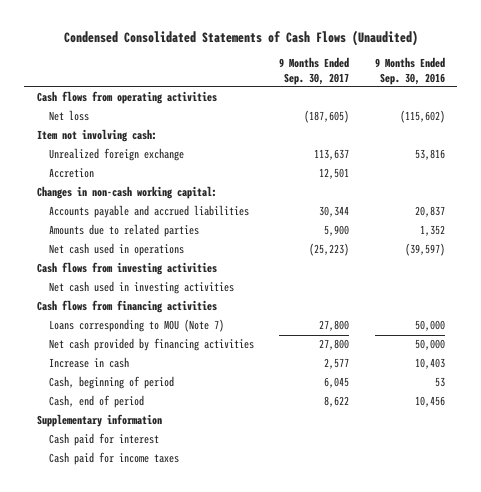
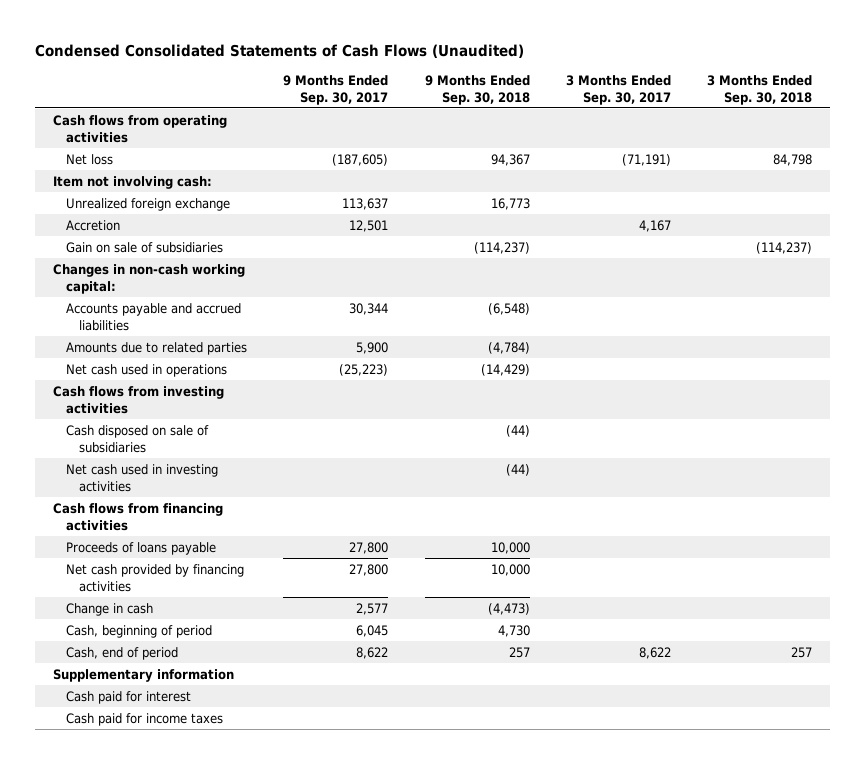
- | 9 Months Ended Sep. 30, 2017 | 9 Months Ended Sep. 30, 2016
+ | 9 Months Ended Sep. 30, 2017 | 9 Months Ended Sep. 30, 2018 | 3 Months Ended Sep. 30, 2017 | 3 Months Ended Sep. 30, 2018
+ Gain on sale of subsidiaries | | (114,237) | | (114,237)
+ Cash disposed on sale of subsidiaries | | (44) | |
- Loans corresponding to MOU (Note 7) | 27,800 | 50,000
+ Proceeds of loans payable | 27,800 | 10,000 | |
- Increase in cash | 2,577 | 10,403
+ Change in cash | 2,577 | (4,473) | |

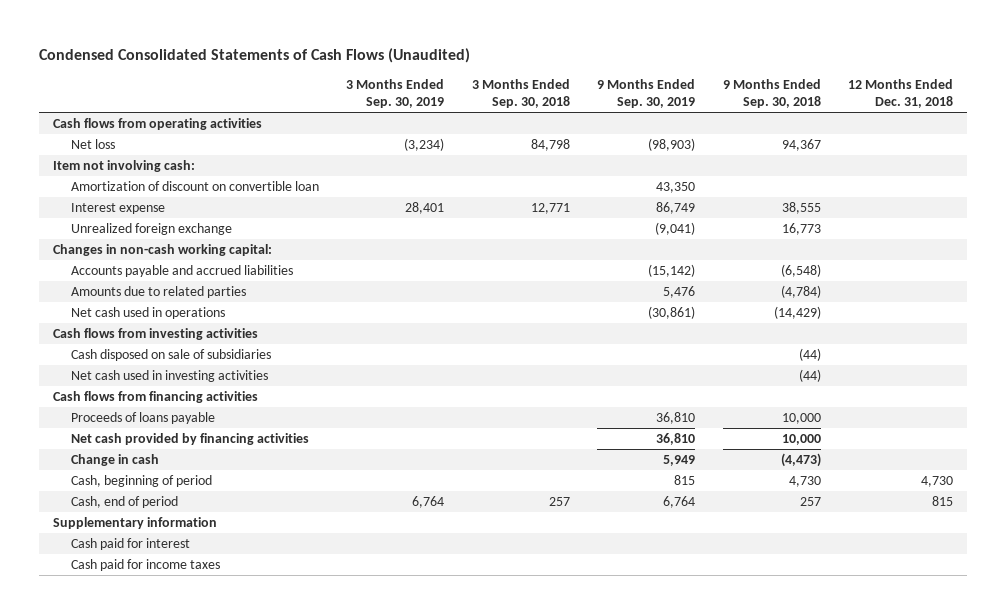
- | 9 Months Ended Sep. 30, 2017 | 9 Months Ended Sep. 30, 2018 | 3 Months Ended Sep. 30, 2017 | 3 Months Ended Sep. 30, 2018
+ | 3 Months Ended Sep. 30, 2019 | 3 Months Ended Sep. 30, 2018 | 9 Months Ended Sep. 30, 2019 | 9 Months Ended Sep. 30, 2018 | 12 Months Ended Dec. 31, 2018
+ Amortization of discount on convertible loan | | | 43,350 | |
+ Interest expense | 28,401 | 12,771 | 86,749 | 38,555 |
- Accretion | 12,501 | | 4,167 |
- Gain on sale of subsidiaries | | (114,237) | | (114,237)

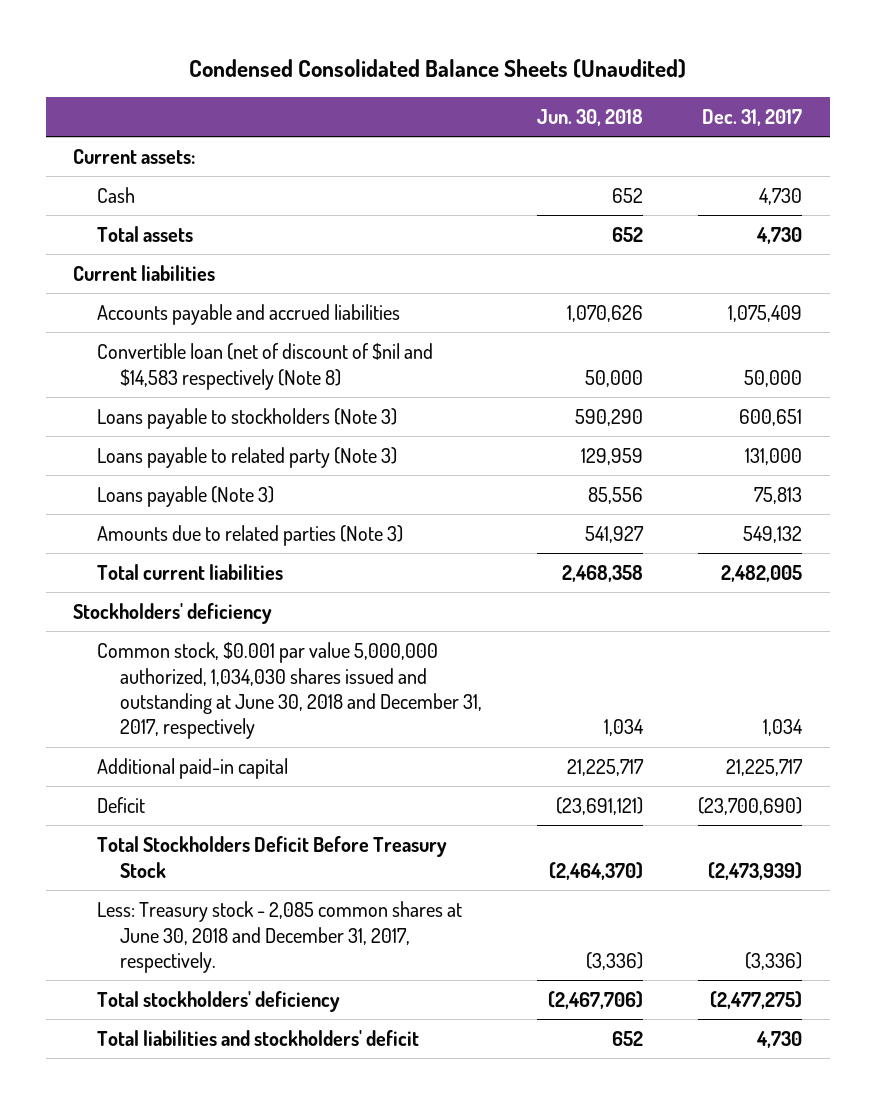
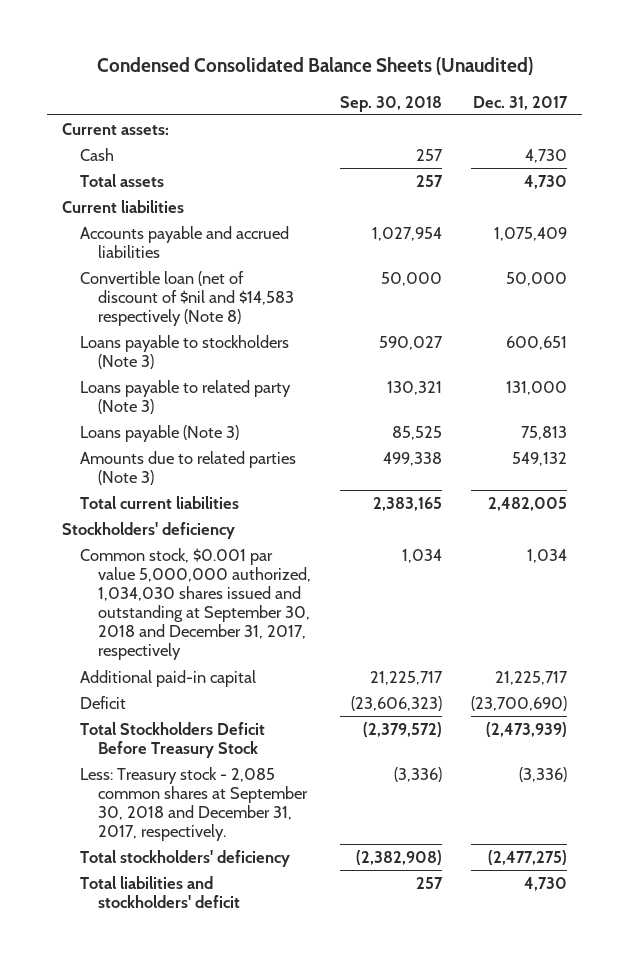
- | Jun. 30, 2018 | Dec. 31, 2017
+ | Sep. 30, 2018 | Dec. 31, 2017
- Common stock, $0.001 par value 5,000,000 authorized, 1,034,030 shares issued and outstanding at June 30, 2018 and December 31, 2017, respectively | 1,034 | 1,034
+ Common stock, $0.001 par value 5,000,000 authorized, 1,034,030 shares issued and outstanding at September 30, 2018 and December 31, 2017, respectively | 1,034 | 1,034
- Less: Treasury stock - 2,085 common shares at June 30, 2018 and December 31, 2017, respectively. | (3,336) | (3,336)
+ Less: Treasury stock - 2,085 common shares at September 30, 2018 and December 31, 2017, respectively. | (3,336) | (3,336)

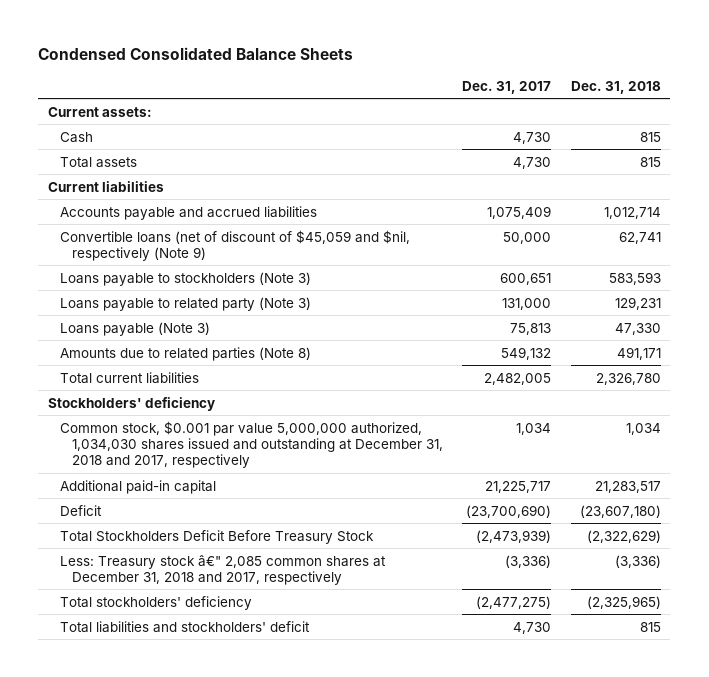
- Condensed Consolidated Balance Sheets (Unaudited)
+ Condensed Consolidated Balance Sheets
- | Sep. 30, 2018 | Dec. 31, 2017
+ | Dec. 31, 2017 | Dec. 31, 2018
- Convertible loan (net of discount of $nil and $14,583 respectively (Note 8) | 50,000 | 50,000
+ Convertible loans (net of discount of $45,059 and $nil, respectively (Note 9) | 50,000 | 62,741
- Amounts due to related parties (Note 3) | 499,338 | 549,132
+ Amounts due to related parties (Note 8) | 549,132 | 491,171
- Common stock, $0.001 par value 5,000,000 authorized, 1,034,030 shares issued and outstanding at September 30, 2018 and December 31, 2017, respectively | 1,034 | 1,034
+ Common stock, $0.001 par value 5,000,000 authorized, 1,034,030 shares issued and outstanding at December 31, 2018 and 2017, respectively | 1,034 | 1,034
- Less: Treasury stock - 2,085 common shares at September 30, 2018 and December 31, 2017, respectively. | (3,336) | (3,336)
+ Less: Treasury stock â€" 2,085 common shares at December 31, 2018 and 2017, respectively | (3,336) | (3,336)

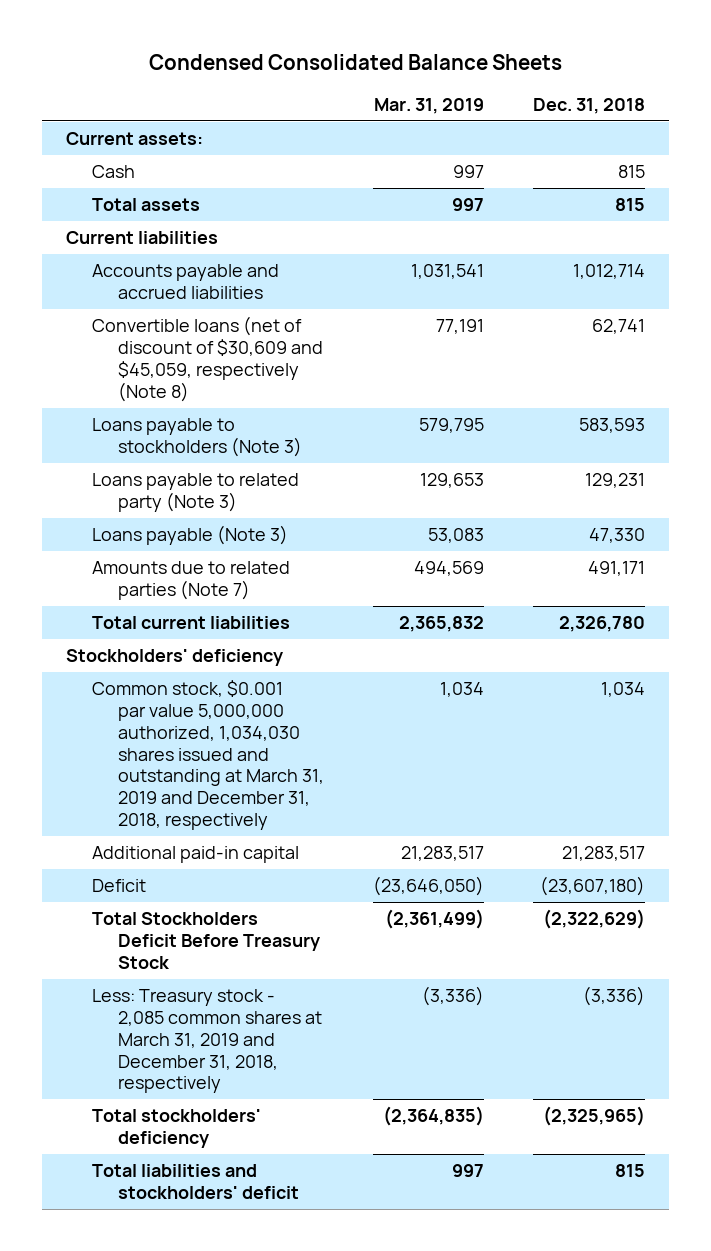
- | Dec. 31, 2017 | Dec. 31, 2018
+ | Mar. 31, 2019 | Dec. 31, 2018
- Convertible loans (net of discount of $45,059 and $nil, respectively (Note 9) | 50,000 | 62,741
+ Convertible loans (net of discount of $30,609 and $45,059, respectively (Note 8) | 77,191 | 62,741
- Amounts due to related parties (Note 8) | 549,132 | 491,171
+ Amounts due to related parties (Note 7) | 494,569 | 491,171
- Common stock, $0.001 par value 5,000,000 authorized, 1,034,030 shares issued and outstanding at December 31, 2018 and 2017, respectively | 1,034 | 1,034
+ Common stock, $0.001 par value 5,000,000 authorized, 1,034,030 shares issued and outstanding at March 31, 2019 and December 31, 2018, respectively | 1,034 | 1,034
- Less: Treasury stock â€" 2,085 common shares at December 31, 2018 and 2017, respectively | (3,336) | (3,336)
+ Less: Treasury stock - 2,085 common shares at March 31, 2019 and December 31, 2018, respectively | (3,336) | (3,336)

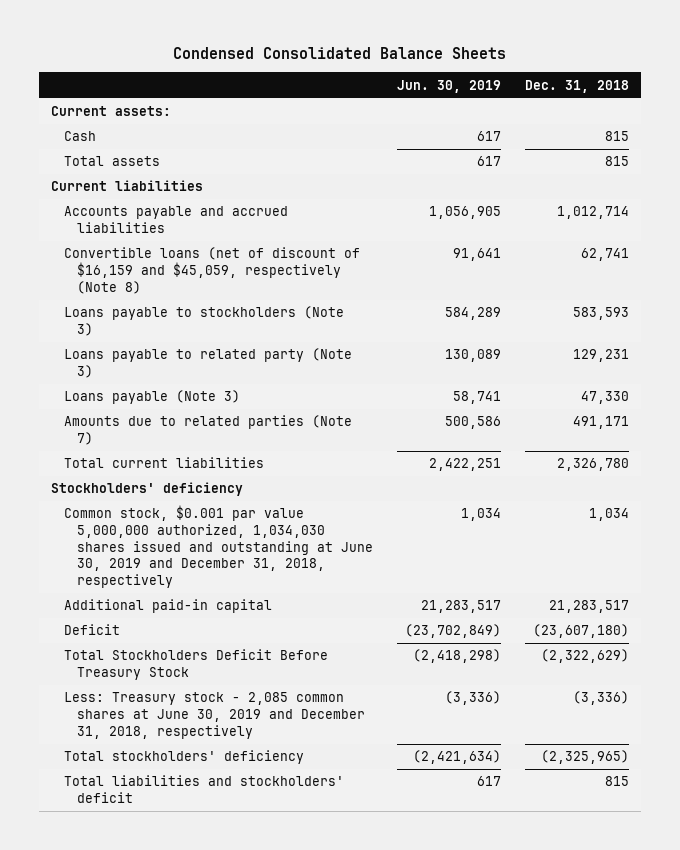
- | Mar. 31, 2019 | Dec. 31, 2018
+ | Jun. 30, 2019 | Dec. 31, 2018
- Convertible loans (net of discount of $30,609 and $45,059, respectively (Note 8) | 77,191 | 62,741
+ Convertible loans (net of discount of $16,159 and $45,059, respectively (Note 8) | 91,641 | 62,741
- Common stock, $0.001 par value 5,000,000 authorized, 1,034,030 shares issued and outstanding at March 31, 2019 and December 31, 2018, respectively | 1,034 | 1,034
+ Common stock, $0.001 par value 5,000,000 authorized, 1,034,030 shares issued and outstanding at June 30, 2019 and December 31, 2018, respectively | 1,034 | 1,034
- Less: Treasury stock - 2,085 common shares at March 31, 2019 and December 31, 2018, respectively | (3,336) | (3,336)
+ Less: Treasury stock - 2,085 common shares at June 30, 2019 and December 31, 2018, respectively | (3,336) | (3,336)

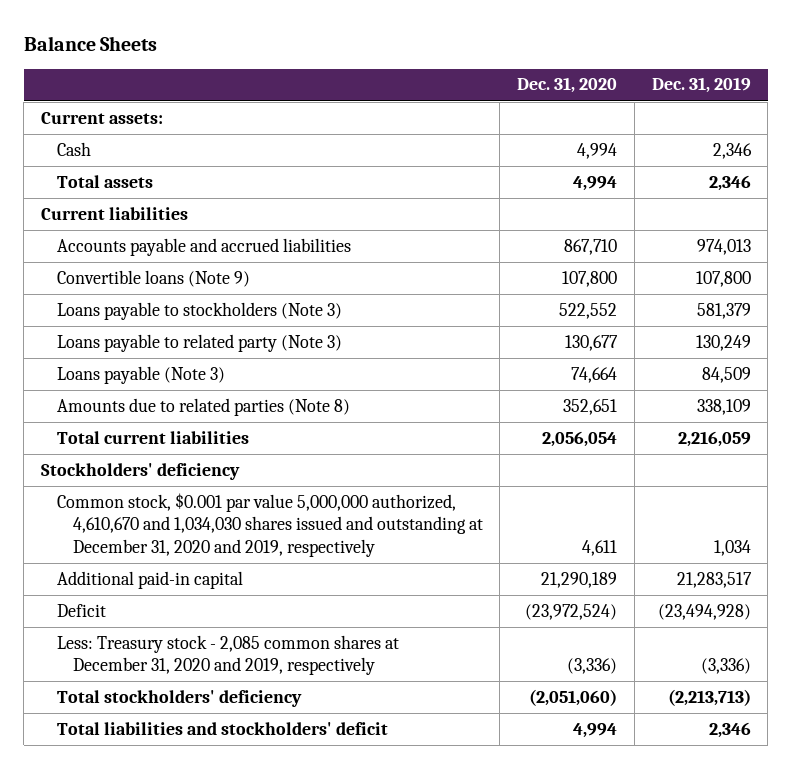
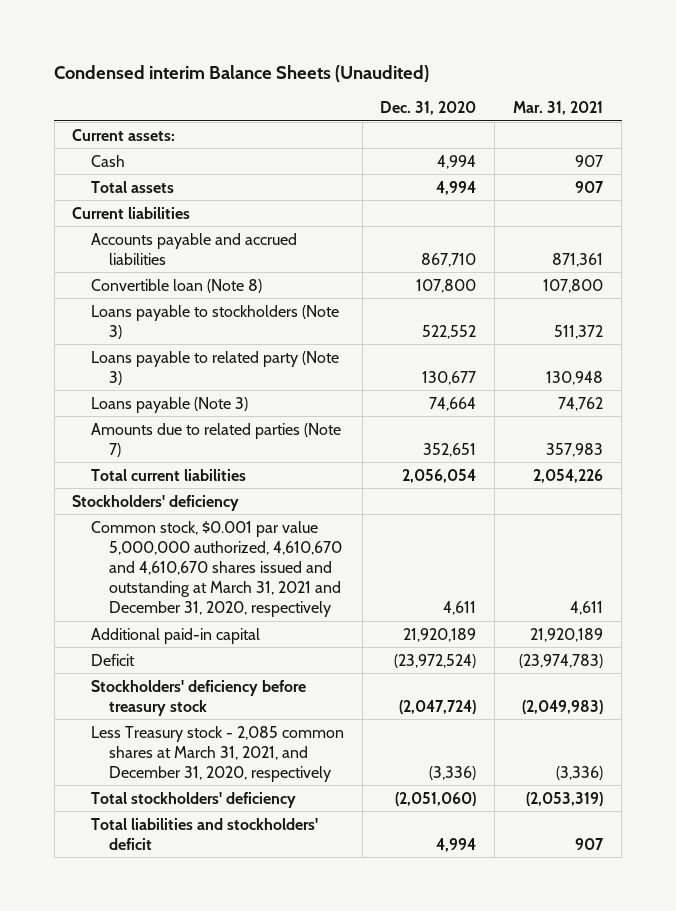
- Balance Sheets
+ Condensed interim Balance Sheets (Unaudited)
- | Dec. 31, 2020 | Dec. 31, 2019
+ | Dec. 31, 2020 | Mar. 31, 2021
- Convertible loans (Note 9) | 107,800 | 107,800
+ Convertible loan (Note 8) | 107,800 | 107,800
- Amounts due to related parties (Note 8) | 352,651 | 338,109
+ Amounts due to related parties (Note 7) | 352,651 | 357,983
- Common stock, $0.001 par value 5,000,000 authorized, 4,610,670 and 1,034,030 shares issued and outstanding at December 31, 2020 and 2019, respectively | 4,611 | 1,034
- Additional paid-in capital | 21,290,189 | 21,283,517
+ Common stock, $0.001 par value 5,000,000 authorized, 4,610,670 and 4,610,670 shares issued and outstanding at March 31, 2021 and December 31, 2020, respectively | 4,611 | 4,611
+ Additional paid-in capital | 21,920,189 | 21,920,189
- Less: Treasury stock - 2,085 common shares at December 31, 2020 and 2019, respectively | (3,336) | (3,336)
+ Stockholders' deficiency before treasury stock | (2,047,724) | (2,049,983)
+ Less Treasury stock - 2,085 common shares at March 31, 2021, and December 31, 2020, respectively | (3,336) | (3,336)

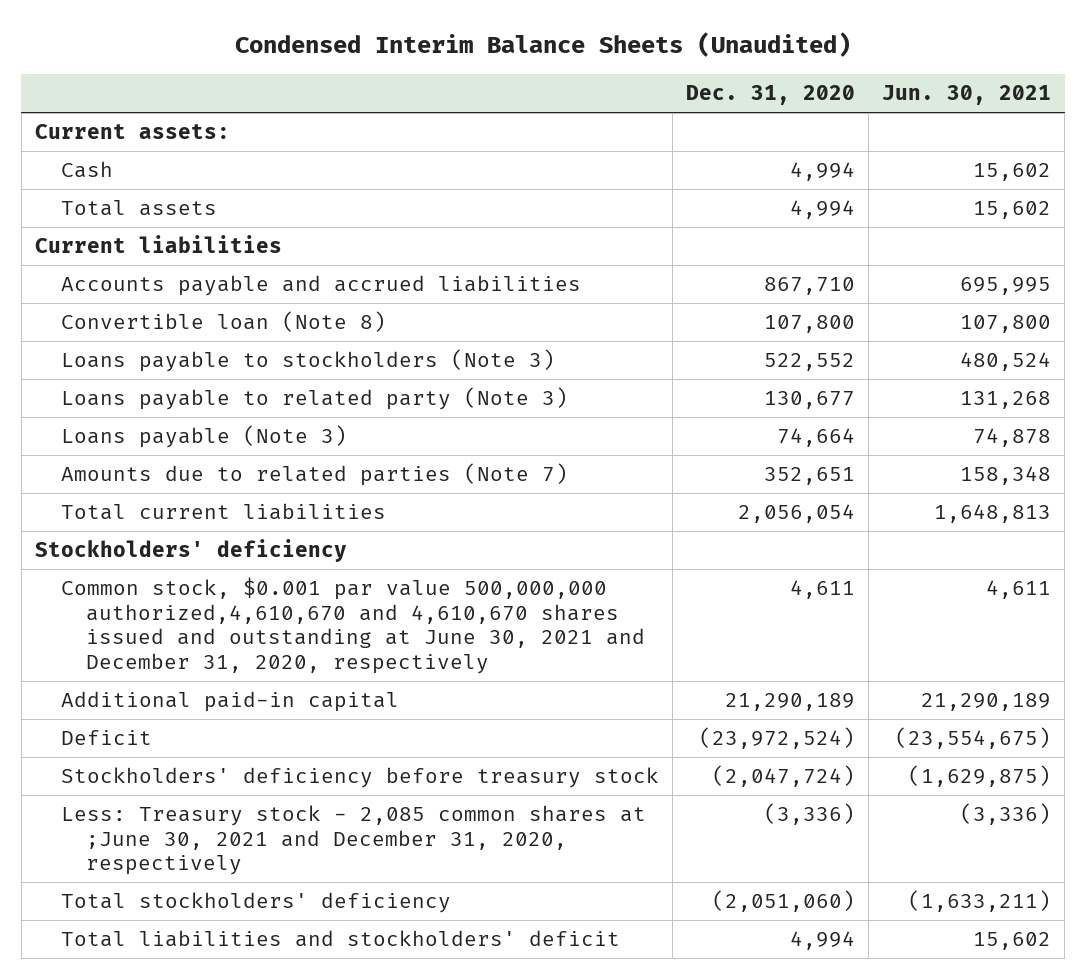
- Condensed interim Balance Sheets (Unaudited)
+ Condensed Interim Balance Sheets (Unaudited)
- | Dec. 31, 2020 | Mar. 31, 2021
+ | Dec. 31, 2020 | Jun. 30, 2021
- Common stock, $0.001 par value 5,000,000 authorized, 4,610,670 and 4,610,670 shares issued and outstanding at March 31, 2021 and December 31, 2020, respectively | 4,611 | 4,611
- Additional paid-in capital | 21,920,189 | 21,920,189
+ Common stock, $0.001 par value 500,000,000 authorized,4,610,670 and 4,610,670 shares issued and outstanding at June 30, 2021 and December 31, 2020, respectively | 4,611 | 4,611
+ Additional paid-in capital | 21,290,189 | 21,290,189
- Less Treasury stock - 2,085 common shares at March 31, 2021, and December 31, 2020, respectively | (3,336) | (3,336)
+ Less: Treasury stock - 2,085 common shares at ;June 30, 2021 and December 31, 2020, respectively | (3,336) | (3,336)

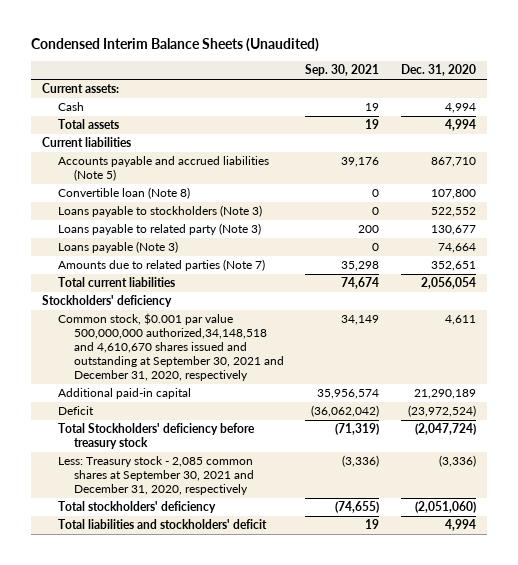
- | Dec. 31, 2020 | Jun. 30, 2021
+ | Sep. 30, 2021 | Dec. 31, 2020
- Accounts payable and accrued liabilities | 867,710 | 695,995
+ Accounts payable and accrued liabilities (Note 5) | 39,176 | 867,710
- Common stock, $0.001 par value 500,000,000 authorized,4,610,670 and 4,610,670 shares issued and outstanding at June 30, 2021 and December 31, 2020, respectively | 4,611 | 4,611
+ Common stock, $0.001 par value 500,000,000 authorized,34,148,518 and 4,610,670 shares issued and outstanding at September 30, 2021 and December 31, 2020, respectively | 34,149 | 4,611
- Stockholders' deficiency before treasury stock | (2,047,724) | (1,629,875)
- Less: Treasury stock - 2,085 common shares at ;June 30, 2021 and December 31, 2020, respectively | (3,336) | (3,336)
+ Total Stockholders' deficiency before treasury stock | (71,319) | (2,047,724)
+ Less: Treasury stock - 2,085 common shares at September 30, 2021 and December 31, 2020, respectively | (3,336) | (3,336)

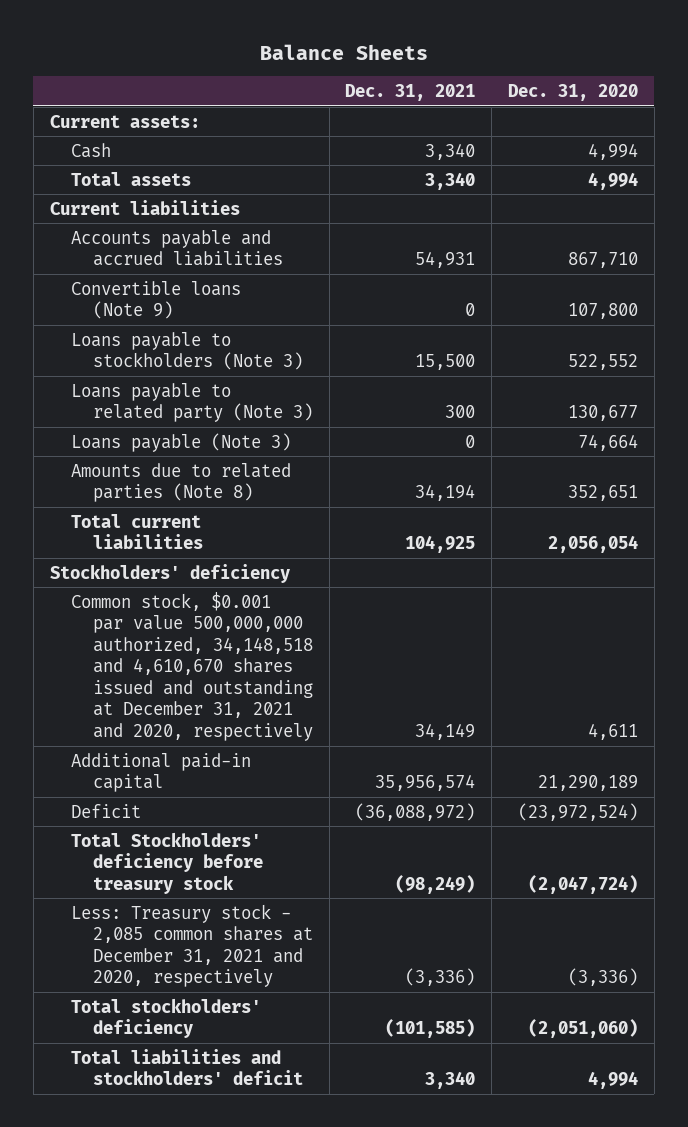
- Condensed Interim Balance Sheets (Unaudited)
+ Balance Sheets
- | Sep. 30, 2021 | Dec. 31, 2020
+ | Dec. 31, 2021 | Dec. 31, 2020
- Accounts payable and accrued liabilities (Note 5) | 39,176 | 867,710
- Convertible loan (Note 8) | 0 | 107,800
+ Accounts payable and accrued liabilities | 54,931 | 867,710
+ Convertible loans (Note 9) | 0 | 107,800
- Amounts due to related parties (Note 7) | 35,298 | 352,651
+ Amounts due to related parties (Note 8) | 34,194 | 352,651
- Common stock, $0.001 par value 500,000,000 authorized,34,148,518 and 4,610,670 shares issued and outstanding at September 30, 2021 and December 31, 2020, respectively | 34,149 | 4,611
+ Common stock, $0.001 par value 500,000,000 authorized, 34,148,518 and 4,610,670 shares issued and outstanding at December 31, 2021 and 2020, respectively | 34,149 | 4,611
- Less: Treasury stock - 2,085 common shares at September 30, 2021 and December 31, 2020, respectively | (3,336) | (3,336)
+ Less: Treasury stock - 2,085 common shares at December 31, 2021 and 2020, respectively | (3,336) | (3,336)

